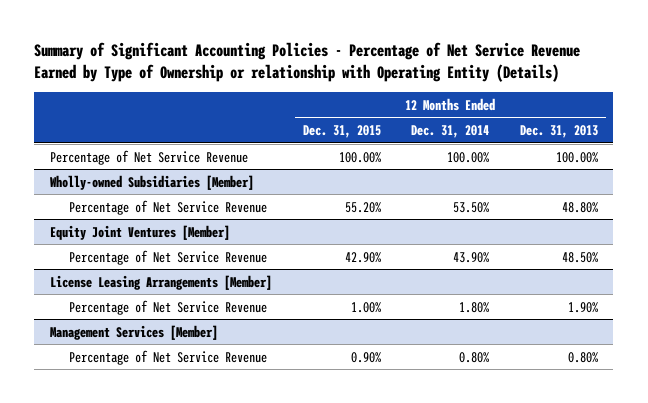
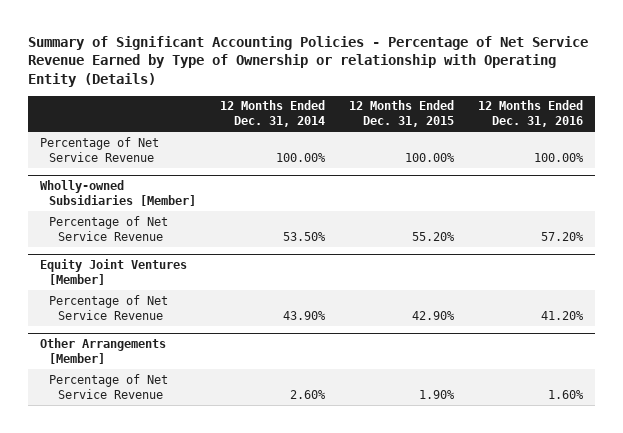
- | 12 Months Ended Dec. 31, 2015 | 12 Months Ended Dec. 31, 2014 | 12 Months Ended Dec. 31, 2013
+ | 12 Months Ended Dec. 31, 2014 | 12 Months Ended Dec. 31, 2015 | 12 Months Ended Dec. 31, 2016
- License Leasing Arrangements [Member]
- Percentage of Net Service Revenue | 1.00% | 1.80% | 1.90%
- Management Services [Member]
- Percentage of Net Service Revenue | 0.90% | 0.80% | 0.80%
+ Other Arrangements [Member]
+ Percentage of Net Service Revenue | 2.60% | 1.90% | 1.60%

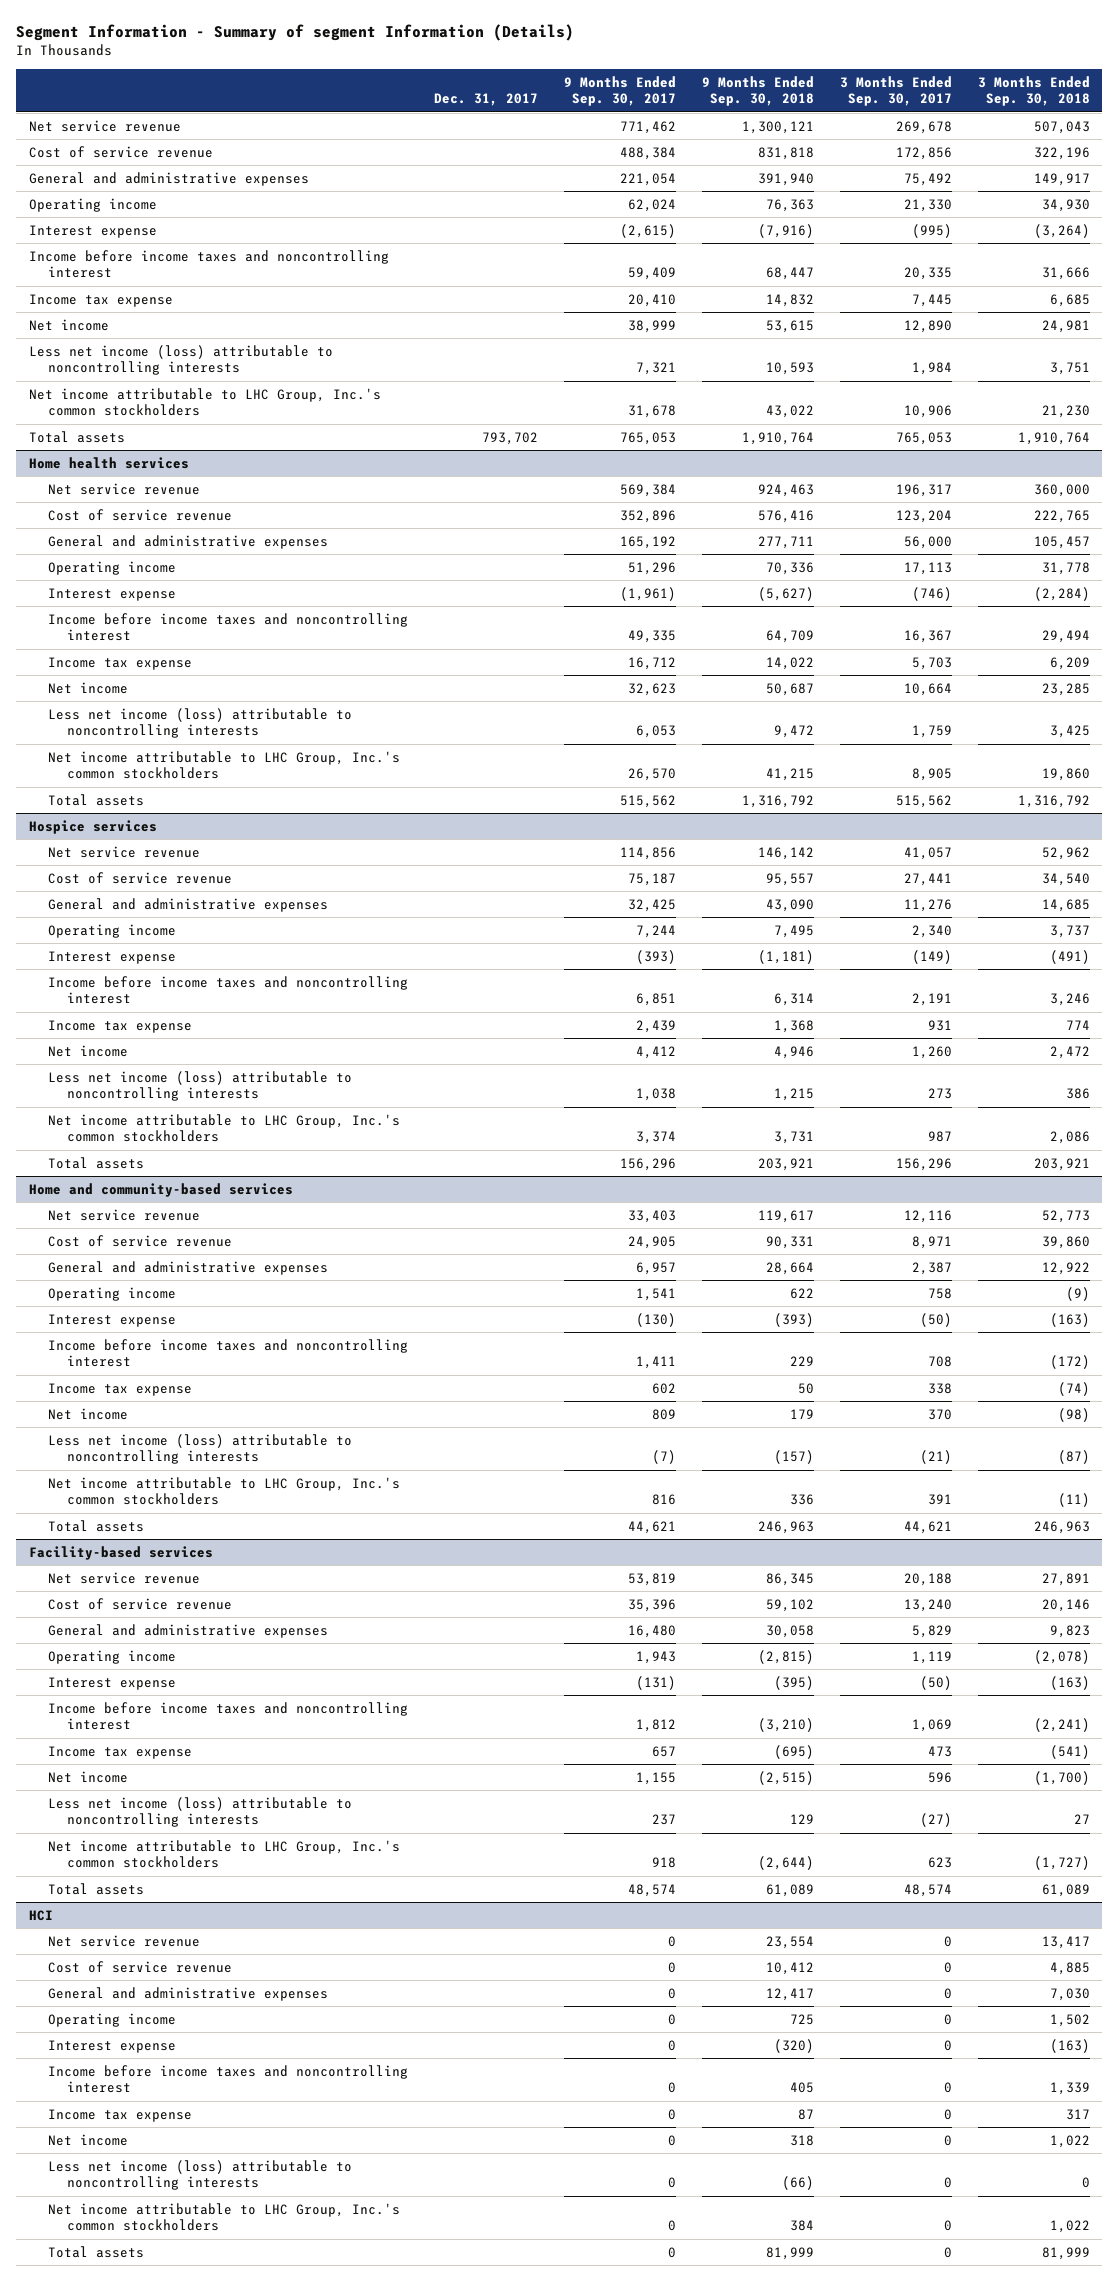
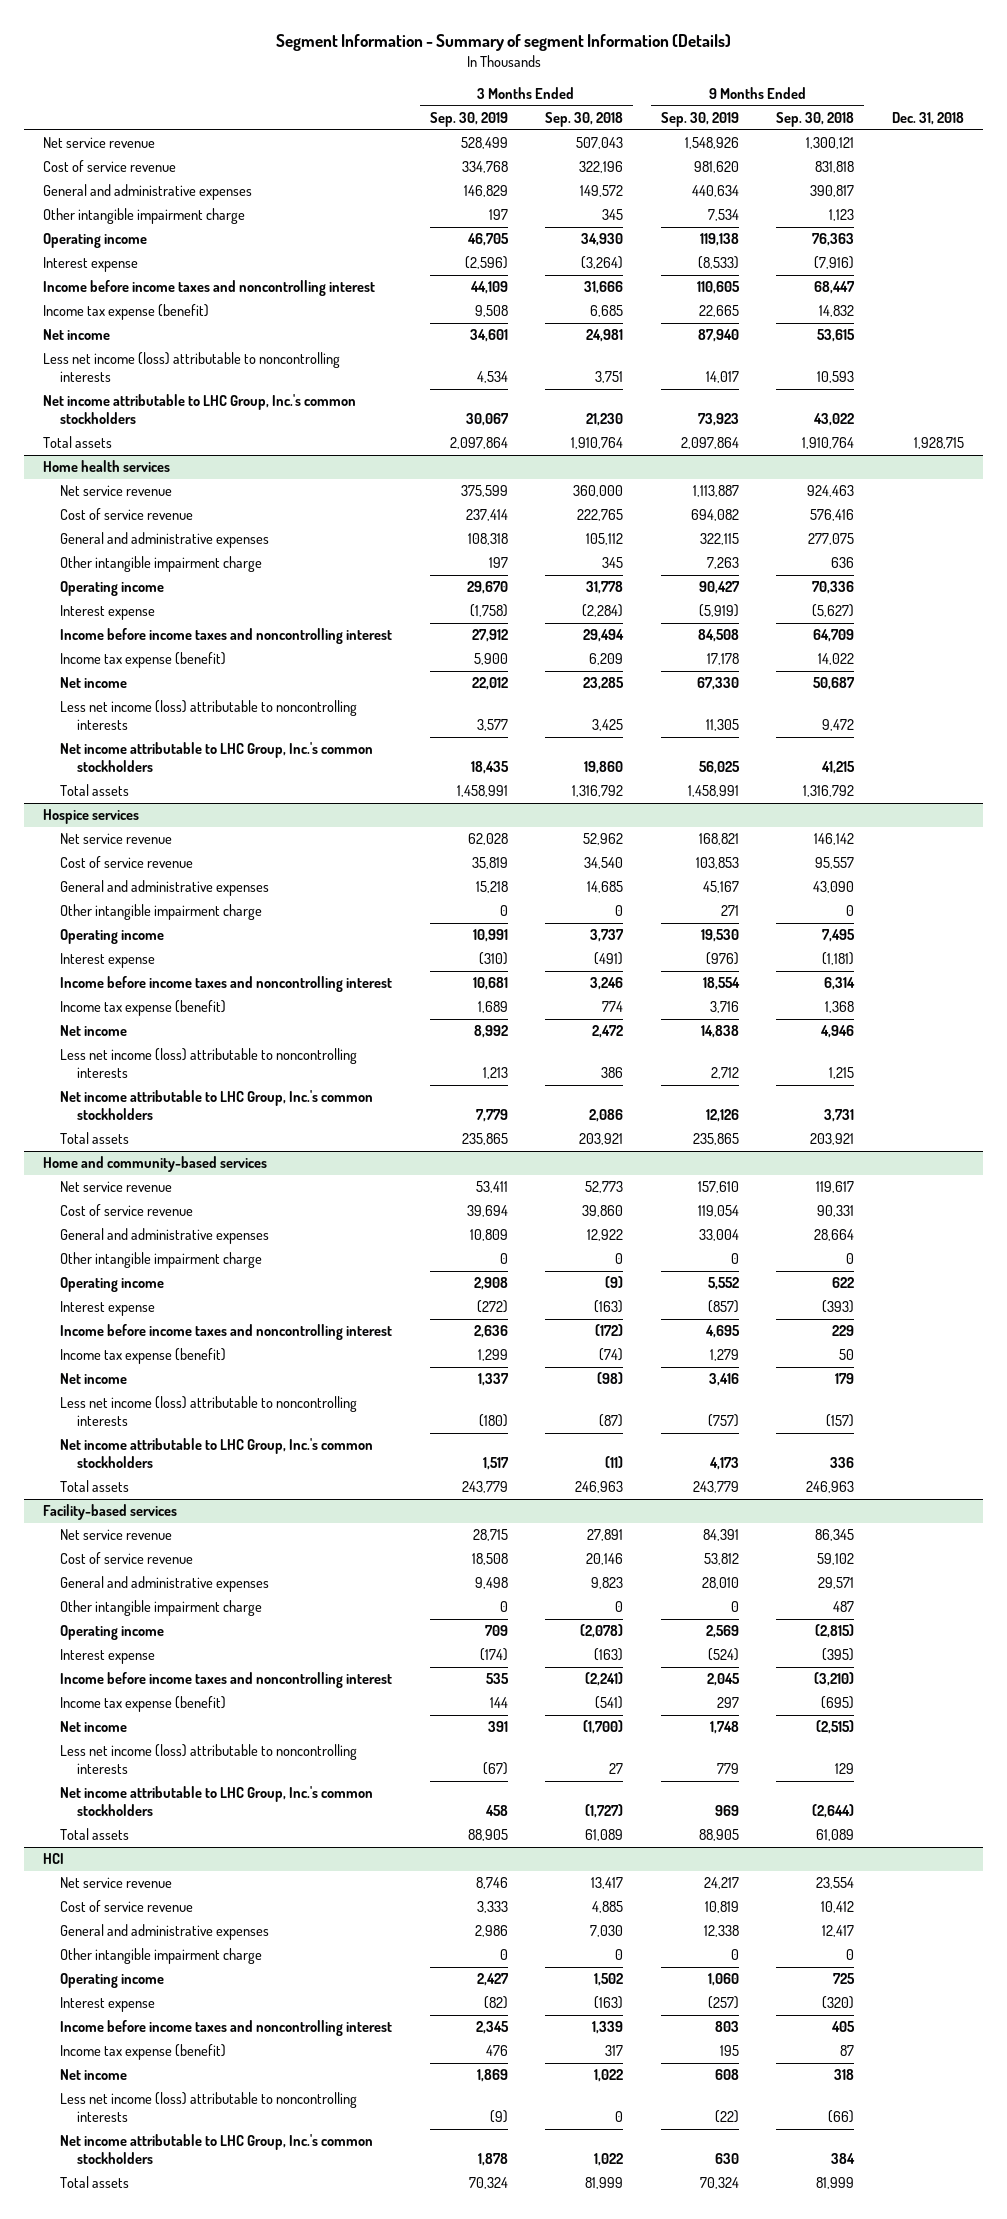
- | Dec. 31, 2017 | 9 Months Ended Sep. 30, 2017 | 9 Months Ended Sep. 30, 2018 | 3 Months Ended Sep. 30, 2017 | 3 Months Ended Sep. 30, 2018
+ | 3 Months Ended Sep. 30, 2019 | 3 Months Ended Sep. 30, 2018 | 9 Months Ended Sep. 30, 2019 | 9 Months Ended Sep. 30, 2018 | Dec. 31, 2018
- General and administrative expenses | | 221,054 | 391,940 | 75,492 | 149,917
+ General and administrative expenses | 146,829 | 149,572 | 440,634 | 390,817 |
+ Other intangible impairment charge | 197 | 345 | 7,534 | 1,123 |
- Income tax expense | | 20,410 | 14,832 | 7,445 | 6,685
+ Income tax expense (benefit) | 9,508 | 6,685 | 22,665 | 14,832 |
@ Home health services
- General and administrative expenses | | 165,192 | 277,711 | 56,000 | 105,457
+ General and administrative expenses | 108,318 | 105,112 | 322,115 | 277,075 |
+ Other intangible impairment charge | 197 | 345 | 7,263 | 636 |
- Income tax expense | | 16,712 | 14,022 | 5,703 | 6,209
+ Income tax expense (benefit) | 5,900 | 6,209 | 17,178 | 14,022 |
@ Hospice services
+ Other intangible impairment charge | 0 | 0 | 271 | 0 |
- Income tax expense | | 2,439 | 1,368 | 931 | 774
+ Income tax expense (benefit) | 1,689 | 774 | 3,716 | 1,368 |
@ Home and community-based services
+ Other intangible impairment charge | 0 | 0 | 0 | 0 |
- Income tax expense | | 602 | 50 | 338 | (74)
+ Income tax expense (benefit) | 1,299 | (74) | 1,279 | 50 |
@ Facility-based services
- General and administrative expenses | | 16,480 | 30,058 | 5,829 | 9,823
+ General and administrative expenses | 9,498 | 9,823 | 28,010 | 29,571 |
+ Other intangible impairment charge | 0 | 0 | 0 | 487 |
- Income tax expense | | 657 | (695) | 473 | (541)
+ Income tax expense (benefit) | 144 | (541) | 297 | (695) |
@ HCI
+ Other intangible impairment charge | 0 | 0 | 0 | 0 |
- Income tax expense | | 0 | 87 | 0 | 317
+ Income tax expense (benefit) | 476 | 317 | 195 | 87 |

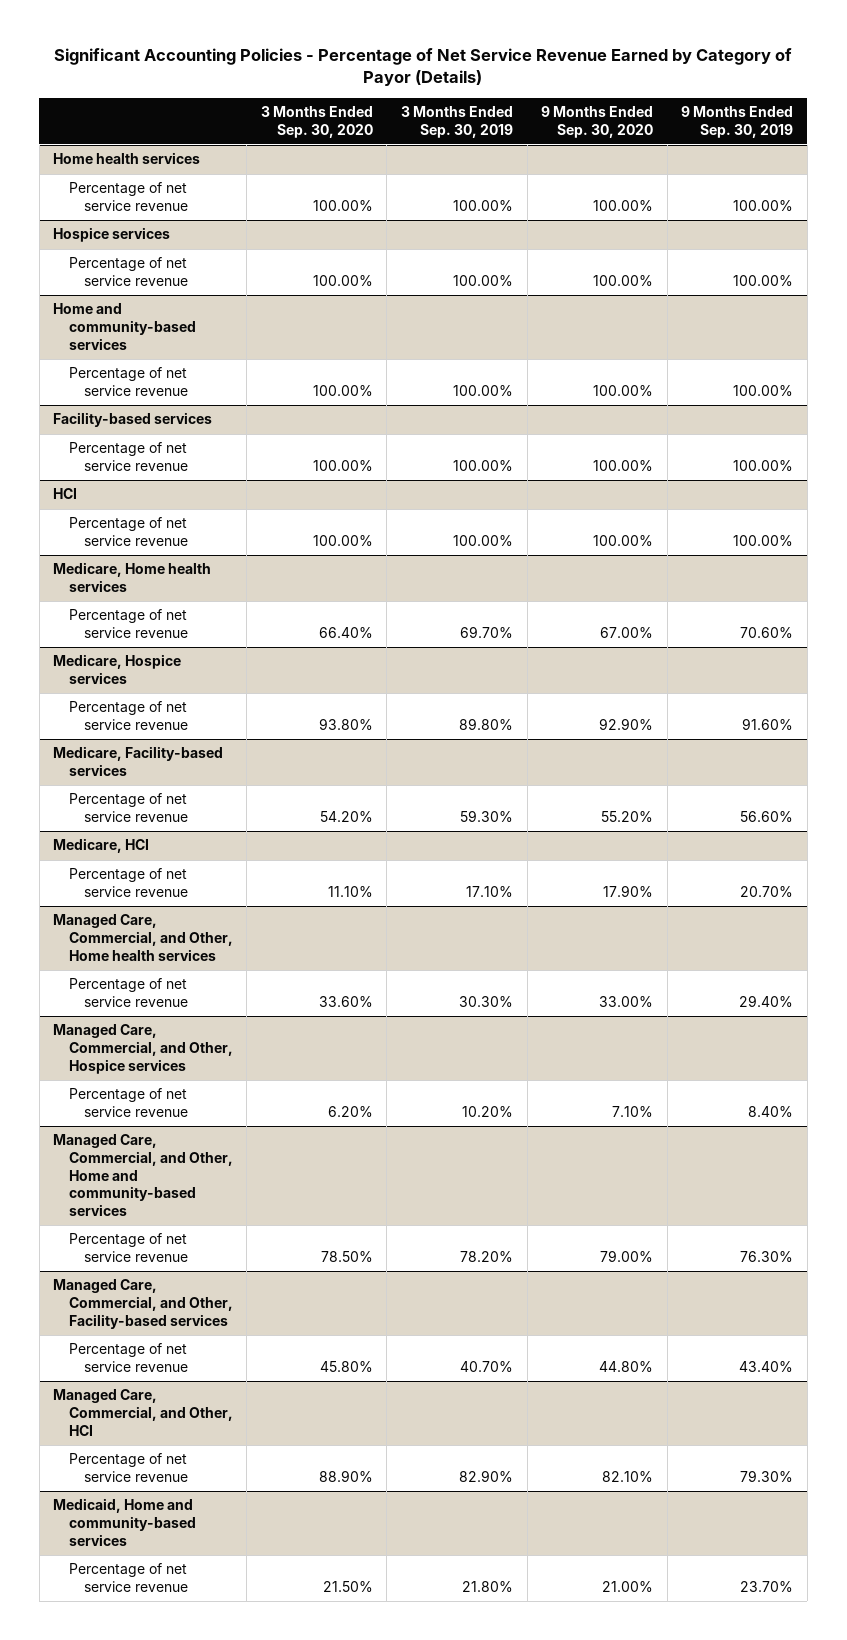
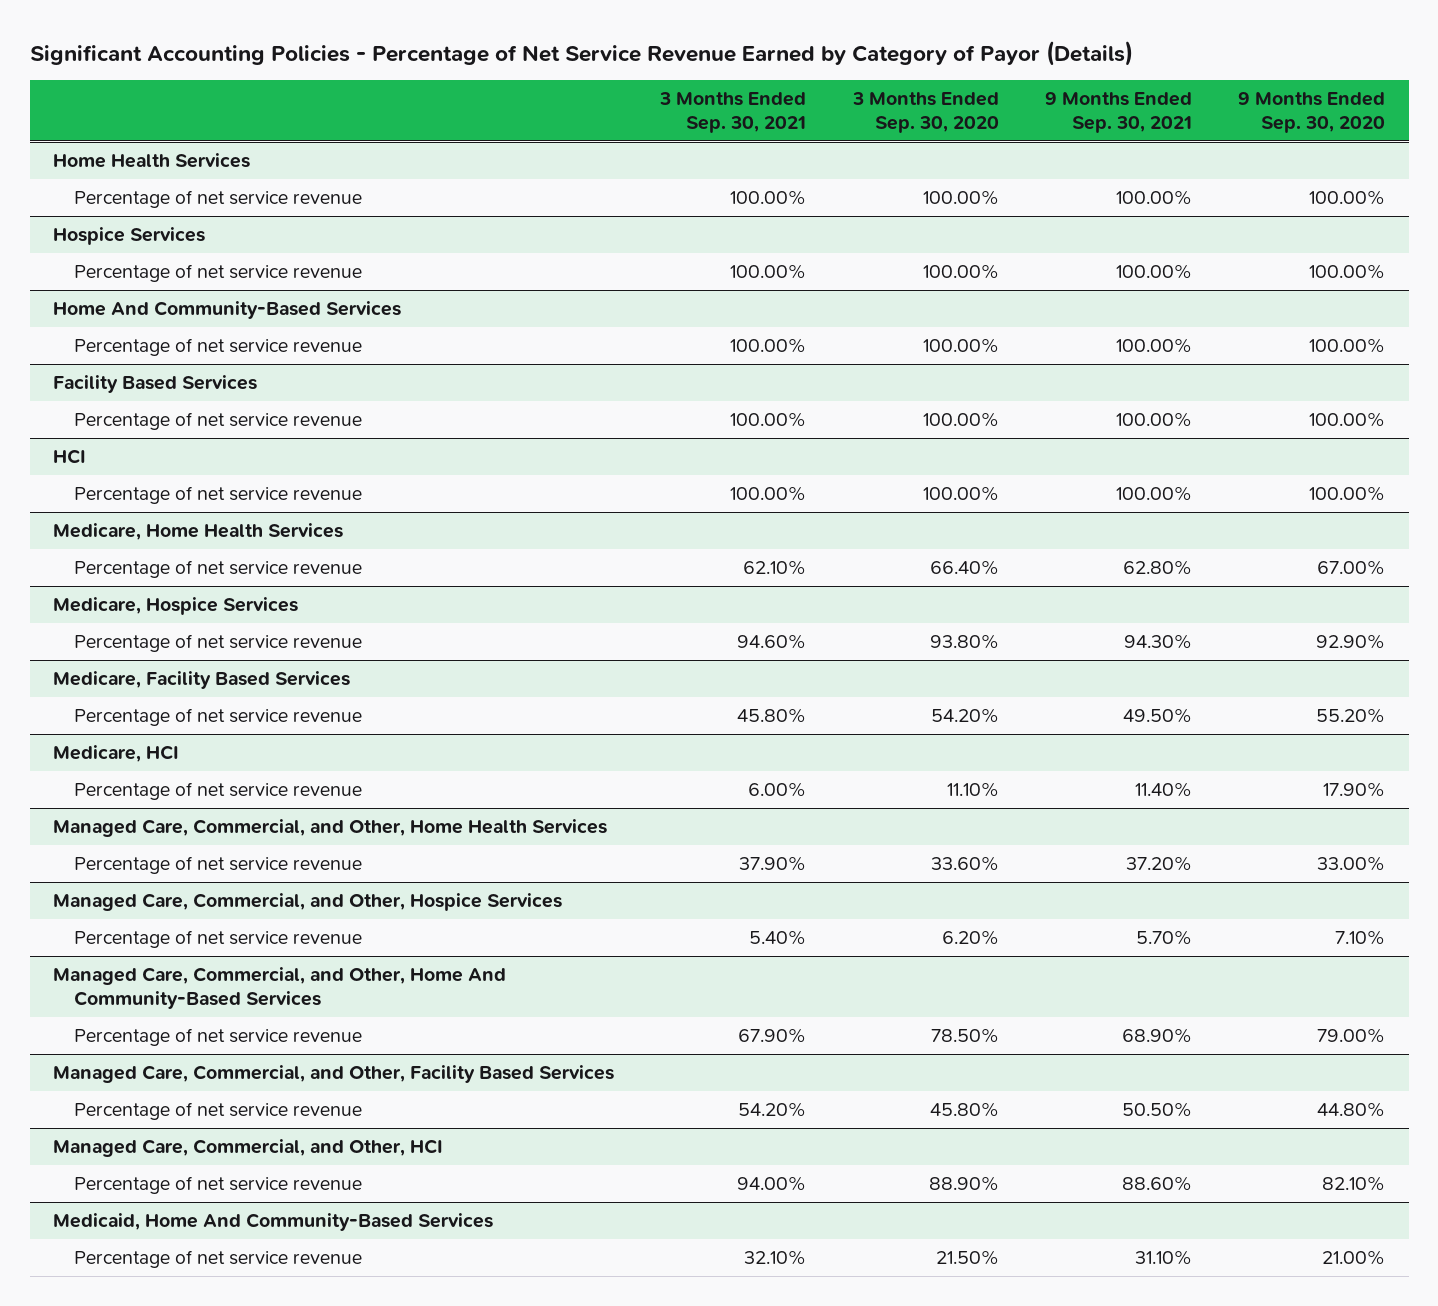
- | 3 Months Ended Sep. 30, 2020 | 3 Months Ended Sep. 30, 2019 | 9 Months Ended Sep. 30, 2020 | 9 Months Ended Sep. 30, 2019
+ | 3 Months Ended Sep. 30, 2021 | 3 Months Ended Sep. 30, 2020 | 9 Months Ended Sep. 30, 2021 | 9 Months Ended Sep. 30, 2020
- Home health services
+ Home Health Services
- Hospice services
+ Hospice Services
- Home and community-based services
+ Home And Community-Based Services
- Facility-based services
+ Facility Based Services
- Medicare, Home health services
+ Medicare, Home Health Services
- Medicare, Hospice services
+ Medicare, Hospice Services
- Medicare, Facility-based services
+ Medicare, Facility Based Services
- Managed Care, Commercial, and Other, Home health services
+ Managed Care, Commercial, and Other, Home Health Services
- Managed Care, Commercial, and Other, Hospice services
+ Managed Care, Commercial, and Other, Hospice Services
- Managed Care, Commercial, and Other, Home and community-based services
+ Managed Care, Commercial, and Other, Home And Community-Based Services
- Managed Care, Commercial, and Other, Facility-based services
+ Managed Care, Commercial, and Other, Facility Based Services
- Medicaid, Home and community-based services
+ Medicaid, Home And Community-Based Services

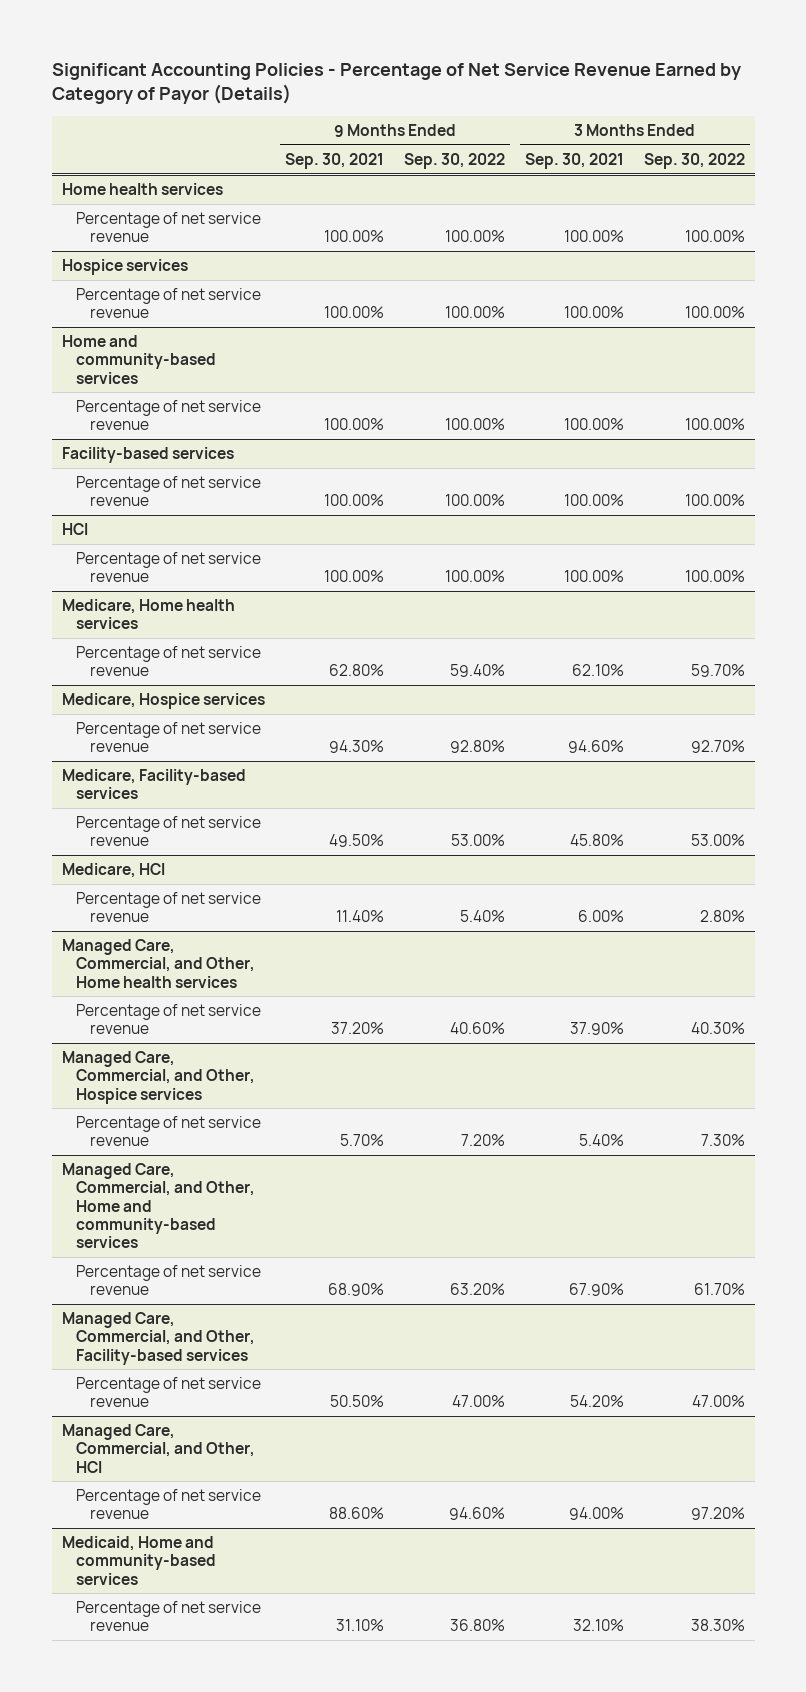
- | 3 Months Ended Sep. 30, 2021 | 3 Months Ended Sep. 30, 2020 | 9 Months Ended Sep. 30, 2021 | 9 Months Ended Sep. 30, 2020
+ | 9 Months Ended Sep. 30, 2021 | 9 Months Ended Sep. 30, 2022 | 3 Months Ended Sep. 30, 2021 | 3 Months Ended Sep. 30, 2022
- Home Health Services
+ Home health services
- Hospice Services
+ Hospice services
- Home And Community-Based Services
+ Home and community-based services
- Facility Based Services
+ Facility-based services
- Medicare, Home Health Services
+ Medicare, Home health services
- Medicare, Hospice Services
+ Medicare, Hospice services
- Medicare, Facility Based Services
+ Medicare, Facility-based services
- Managed Care, Commercial, and Other, Home Health Services
+ Managed Care, Commercial, and Other, Home health services
- Managed Care, Commercial, and Other, Hospice Services
+ Managed Care, Commercial, and Other, Hospice services
- Managed Care, Commercial, and Other, Home And Community-Based Services
+ Managed Care, Commercial, and Other, Home and community-based services
- Managed Care, Commercial, and Other, Facility Based Services
+ Managed Care, Commercial, and Other, Facility-based services
- Medicaid, Home And Community-Based Services
+ Medicaid, Home and community-based services

